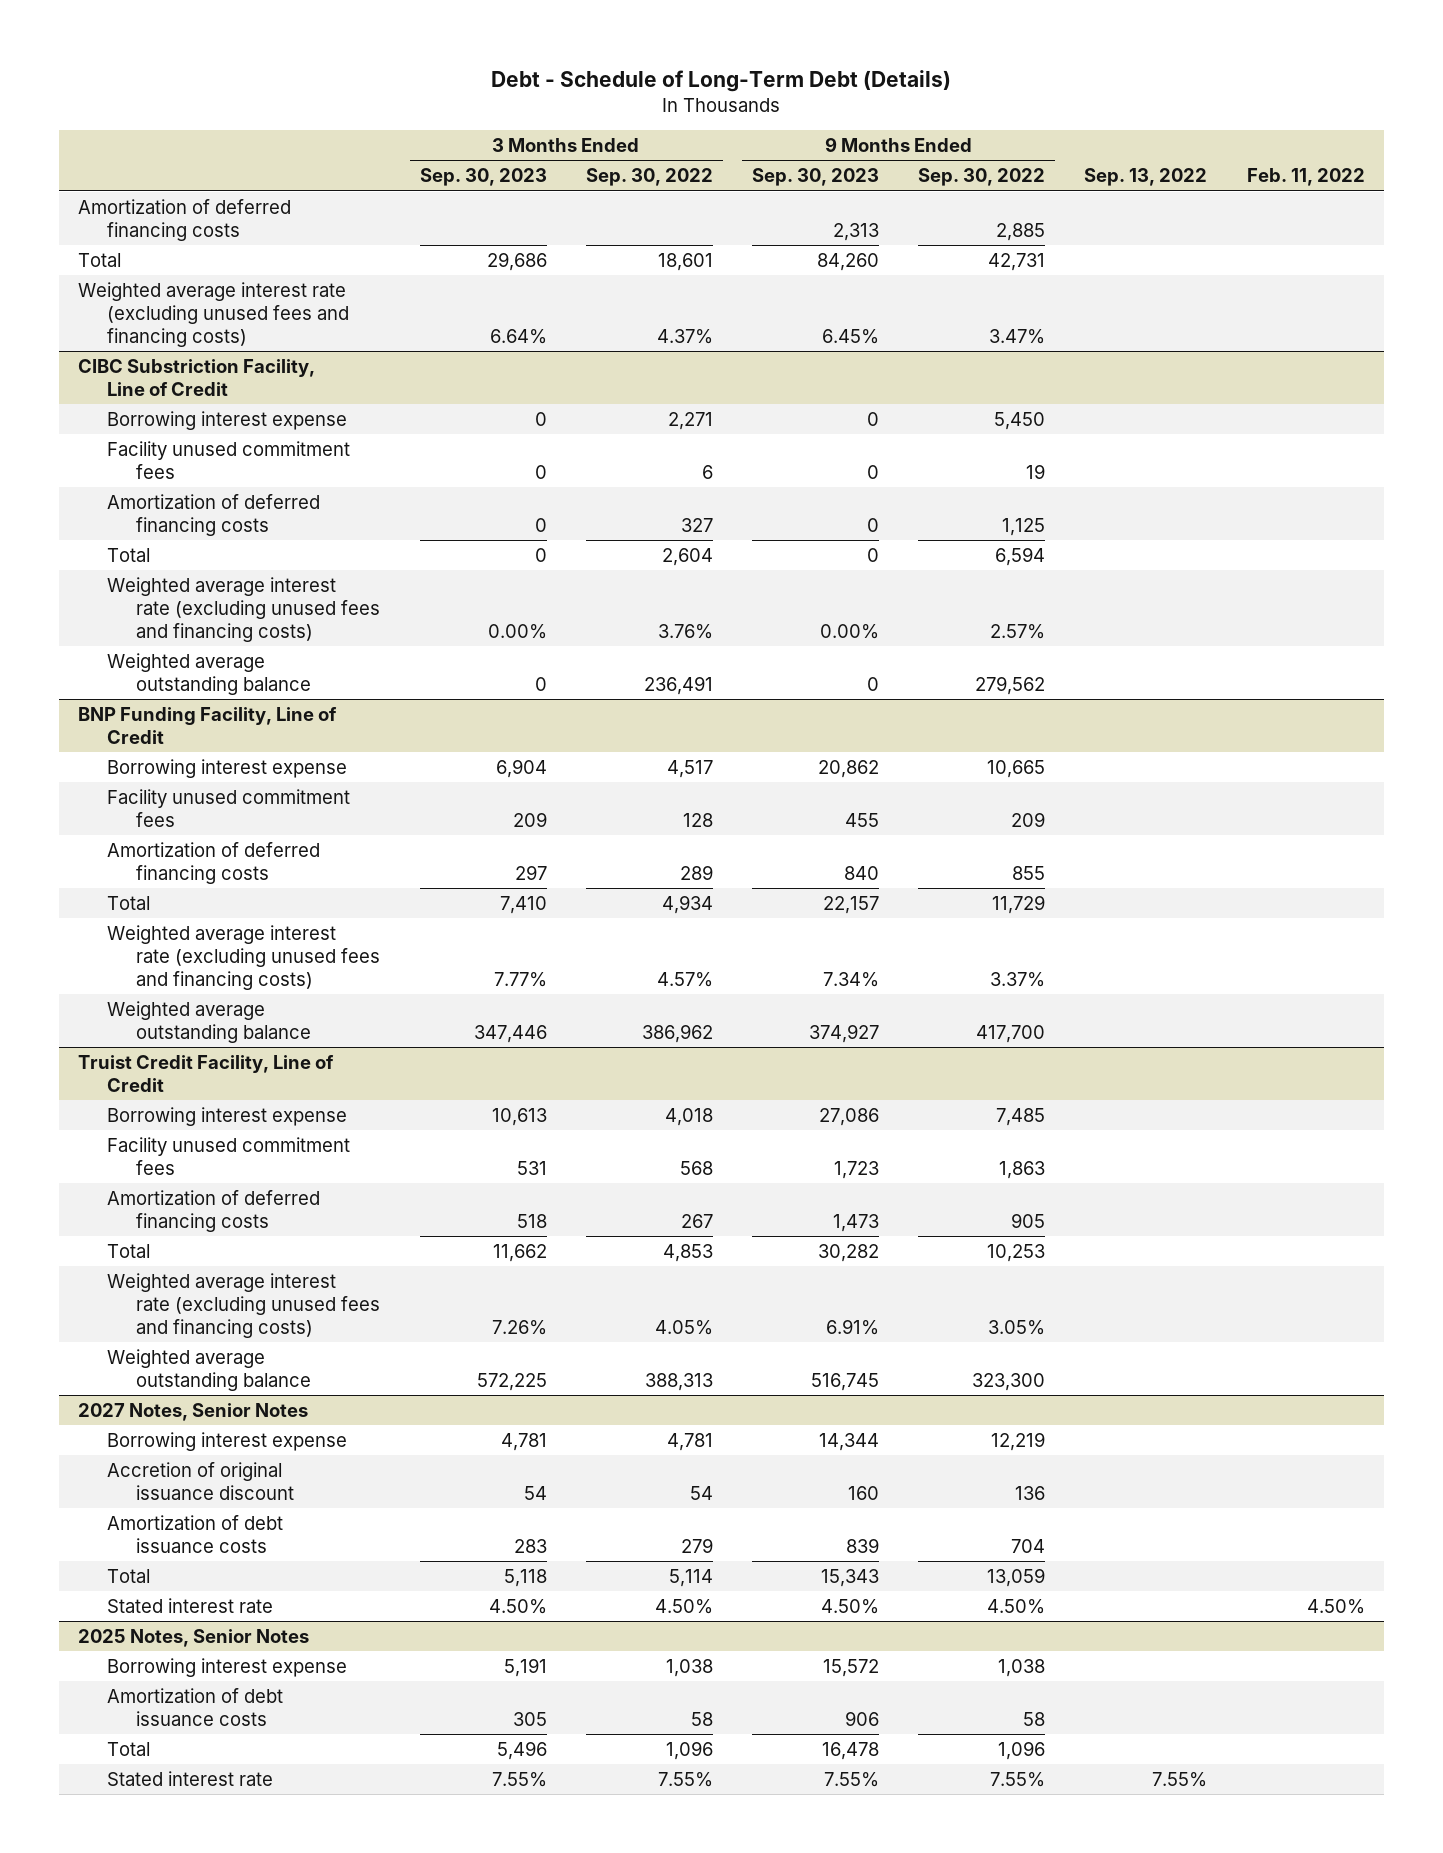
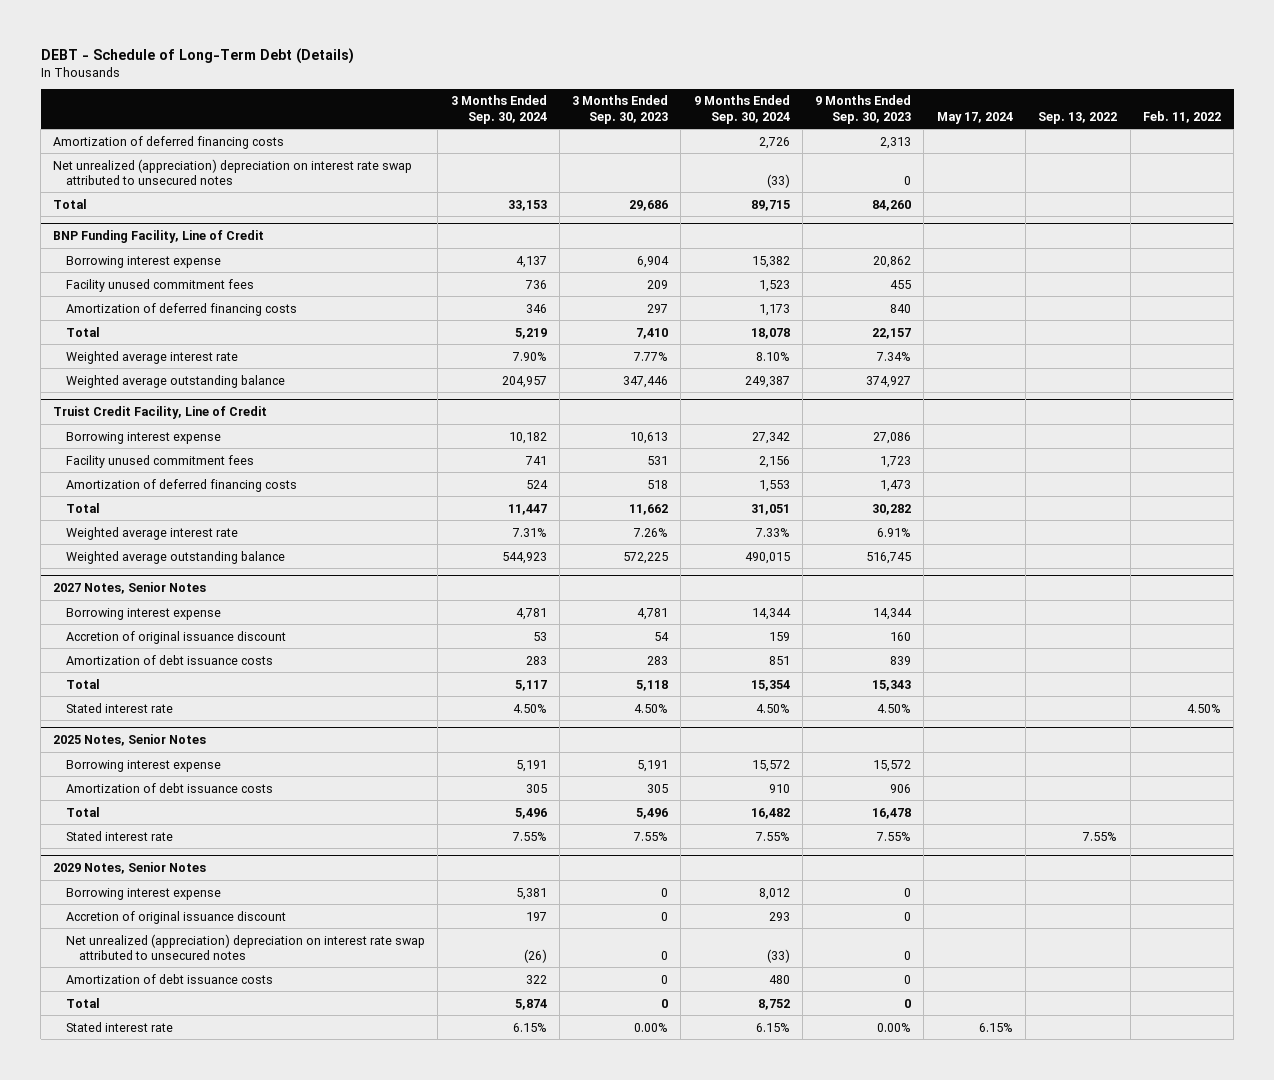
- Debt - Schedule of Long-Term Debt (Details)
+ DEBT - Schedule of Long-Term Debt (Details)
- | 3 Months Ended Sep. 30, 2023 | 3 Months Ended Sep. 30, 2022 | 9 Months Ended Sep. 30, 2023 | 9 Months Ended Sep. 30, 2022 | Sep. 13, 2022 | Feb. 11, 2022
+ | 3 Months Ended Sep. 30, 2024 | 3 Months Ended Sep. 30, 2023 | 9 Months Ended Sep. 30, 2024 | 9 Months Ended Sep. 30, 2023 | May 17, 2024 | Sep. 13, 2022 | Feb. 11, 2022
+ Net unrealized (appreciation) depreciation on interest rate swap attributed to unsecured notes | | | (33) | 0 | | |
- Weighted average interest rate (excluding unused fees and financing costs) | 6.64% | 4.37% | 6.45% | 3.47% | |
- CIBC Substriction Facility, Line of Credit
- Borrowing interest expense | 0 | 2,271 | 0 | 5,450 | |
- Facility unused commitment fees | 0 | 6 | 0 | 19 | |
- Amortization of deferred financing costs | 0 | 327 | 0 | 1,125 | |
- Total | 0 | 2,604 | 0 | 6,594 | |
- Weighted average interest rate (excluding unused fees and financing costs) | 0.00% | 3.76% | 0.00% | 2.57% | |
- Weighted average outstanding balance | 0 | 236,491 | 0 | 279,562 | |
@ BNP Funding Facility, Line of Credit
- Weighted average interest rate (excluding unused fees and financing costs) | 7.77% | 4.57% | 7.34% | 3.37% | |
+ Weighted average interest rate | 7.90% | 7.77% | 8.10% | 7.34% | | |
@ Truist Credit Facility, Line of Credit
- Weighted average interest rate (excluding unused fees and financing costs) | 7.26% | 4.05% | 6.91% | 3.05% | |
+ Weighted average interest rate | 7.31% | 7.26% | 7.33% | 6.91% | | |
+ 2029 Notes, Senior Notes
+ Borrowing interest expense | 5,381 | 0 | 8,012 | 0 | | |
+ Accretion of original issuance discount | 197 | 0 | 293 | 0 | | |
+ Net unrealized (appreciation) depreciation on interest rate swap attributed to unsecured notes | (26) | 0 | (33) | 0 | | |
+ Amortization of debt issuance costs | 322 | 0 | 480 | 0 | | |
+ Total | 5,874 | 0 | 8,752 | 0 | | |
+ Stated interest rate | 6.15% | 0.00% | 6.15% | 0.00% | 6.15% | |

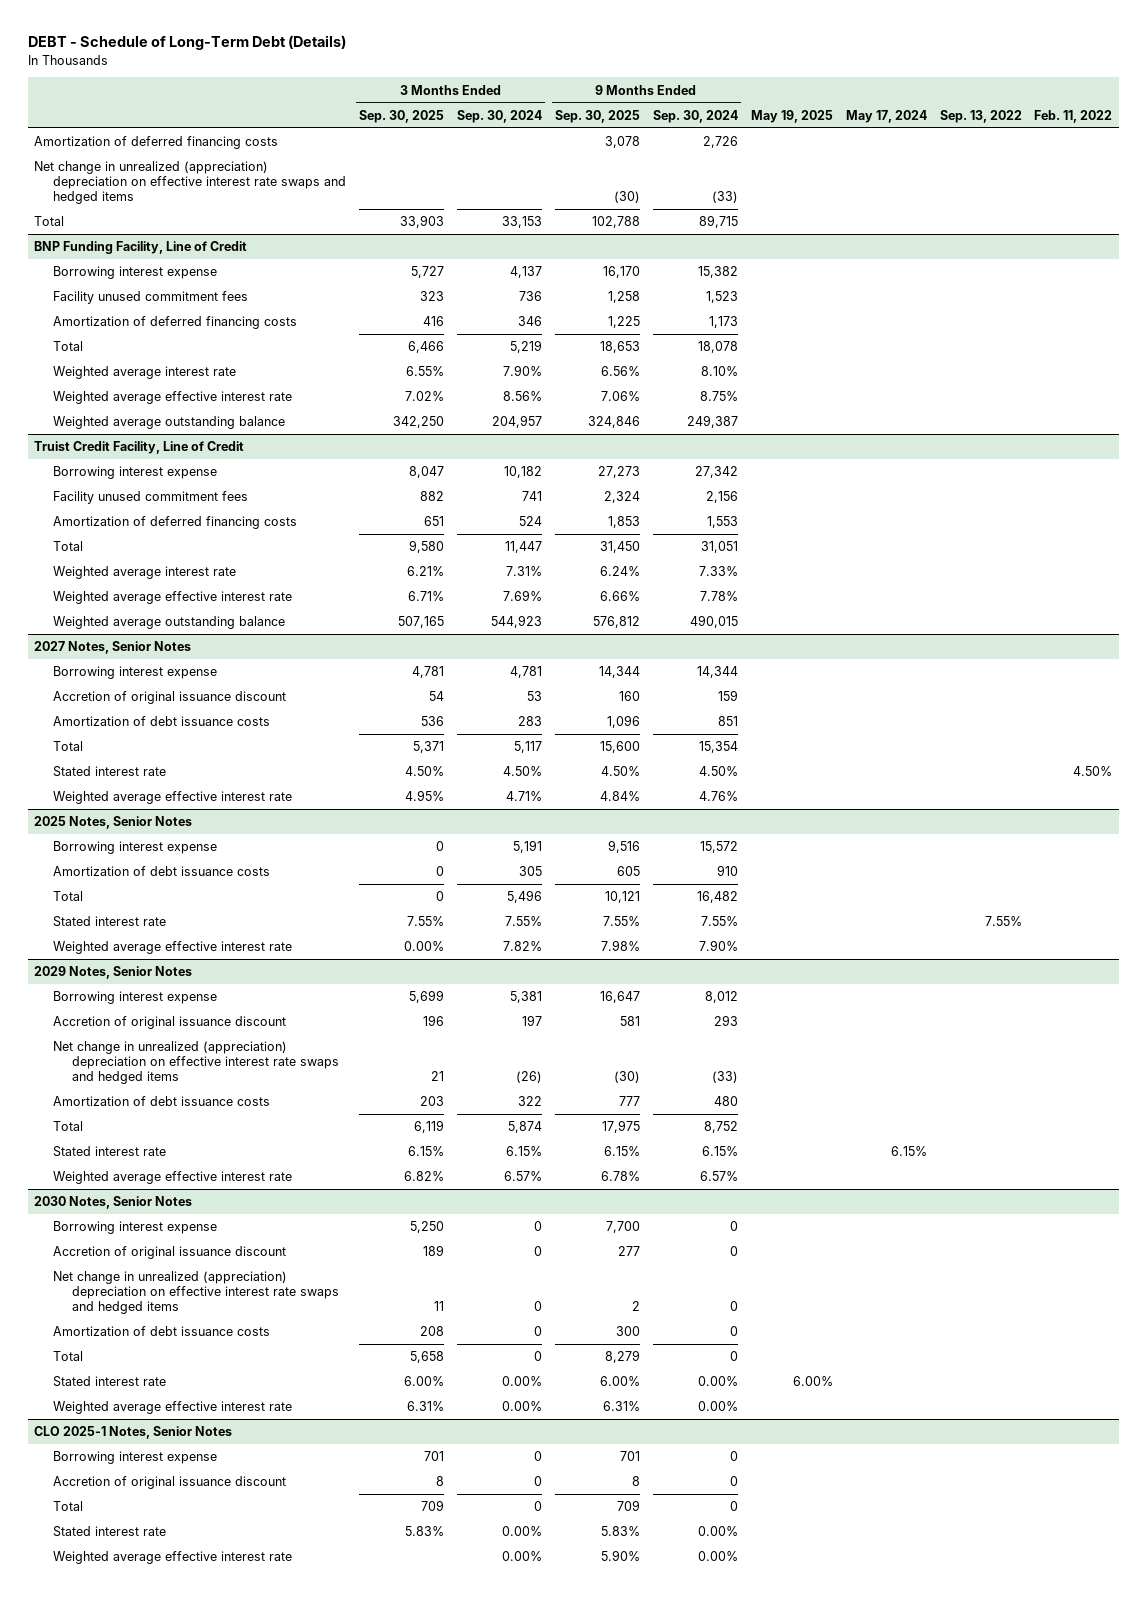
- | 3 Months Ended Sep. 30, 2024 | 3 Months Ended Sep. 30, 2023 | 9 Months Ended Sep. 30, 2024 | 9 Months Ended Sep. 30, 2023 | May 17, 2024 | Sep. 13, 2022 | Feb. 11, 2022
+ | 3 Months Ended Sep. 30, 2025 | 3 Months Ended Sep. 30, 2024 | 9 Months Ended Sep. 30, 2025 | 9 Months Ended Sep. 30, 2024 | May 19, 2025 | May 17, 2024 | Sep. 13, 2022 | Feb. 11, 2022
- Net unrealized (appreciation) depreciation on interest rate swap attributed to unsecured notes | | | (33) | 0 | | |
+ Net change in unrealized (appreciation) depreciation on effective interest rate swaps and hedged items | | | (30) | (33) | | | |
@ BNP Funding Facility, Line of Credit
+ Weighted average effective interest rate | 7.02% | 8.56% | 7.06% | 8.75% | | | |
@ Truist Credit Facility, Line of Credit
+ Weighted average effective interest rate | 6.71% | 7.69% | 6.66% | 7.78% | | | |
@ 2027 Notes, Senior Notes
+ Weighted average effective interest rate | 4.95% | 4.71% | 4.84% | 4.76% | | | |
@ 2025 Notes, Senior Notes
+ Weighted average effective interest rate | 0.00% | 7.82% | 7.98% | 7.90% | | | |
@ 2029 Notes, Senior Notes
- Net unrealized (appreciation) depreciation on interest rate swap attributed to unsecured notes | (26) | 0 | (33) | 0 | | |
+ Net change in unrealized (appreciation) depreciation on effective interest rate swaps and hedged items | 21 | (26) | (30) | (33) | | | |
+ Weighted average effective interest rate | 6.82% | 6.57% | 6.78% | 6.57% | | | |
+ 2030 Notes, Senior Notes
+ Borrowing interest expense | 5,250 | 0 | 7,700 | 0 | | | |
+ Accretion of original issuance discount | 189 | 0 | 277 | 0 | | | |
+ Net change in unrealized (appreciation) depreciation on effective interest rate swaps and hedged items | 11 | 0 | 2 | 0 | | | |
+ Amortization of debt issuance costs | 208 | 0 | 300 | 0 | | | |
+ Total | 5,658 | 0 | 8,279 | 0 | | | |
+ Stated interest rate | 6.00% | 0.00% | 6.00% | 0.00% | 6.00% | | |
+ Weighted average effective interest rate | 6.31% | 0.00% | 6.31% | 0.00% | | | |
+ CLO 2025-1 Notes, Senior Notes
+ Borrowing interest expense | 701 | 0 | 701 | 0 | | | |
+ Accretion of original issuance discount | 8 | 0 | 8 | 0 | | | |
+ Total | 709 | 0 | 709 | 0 | | | |
+ Stated interest rate | 5.83% | 0.00% | 5.83% | 0.00% | | | |
+ Weighted average effective interest rate | | 0.00% | 5.90% | 0.00% | | | |

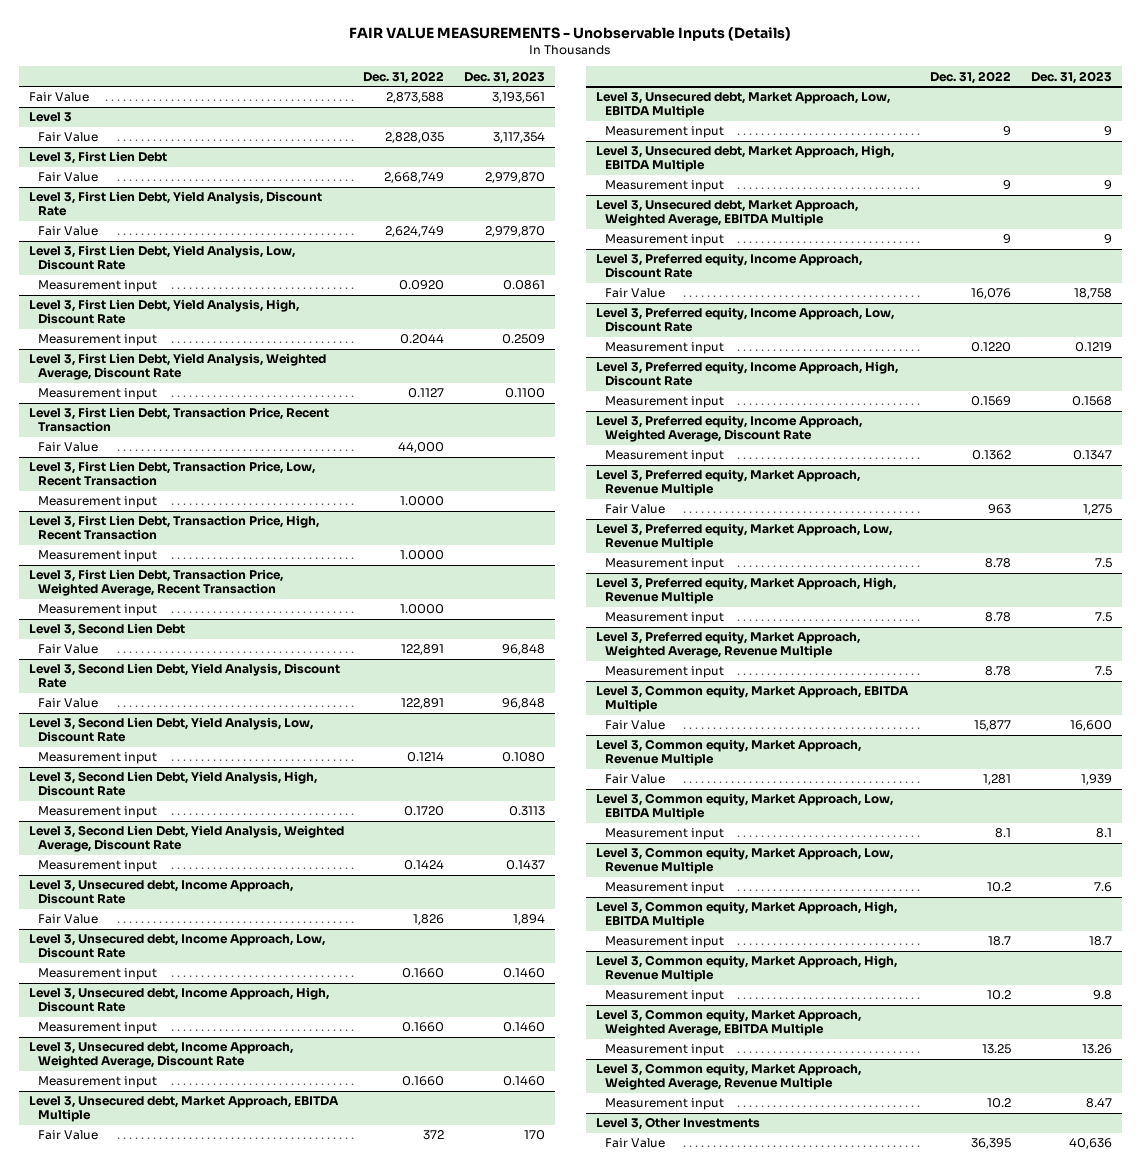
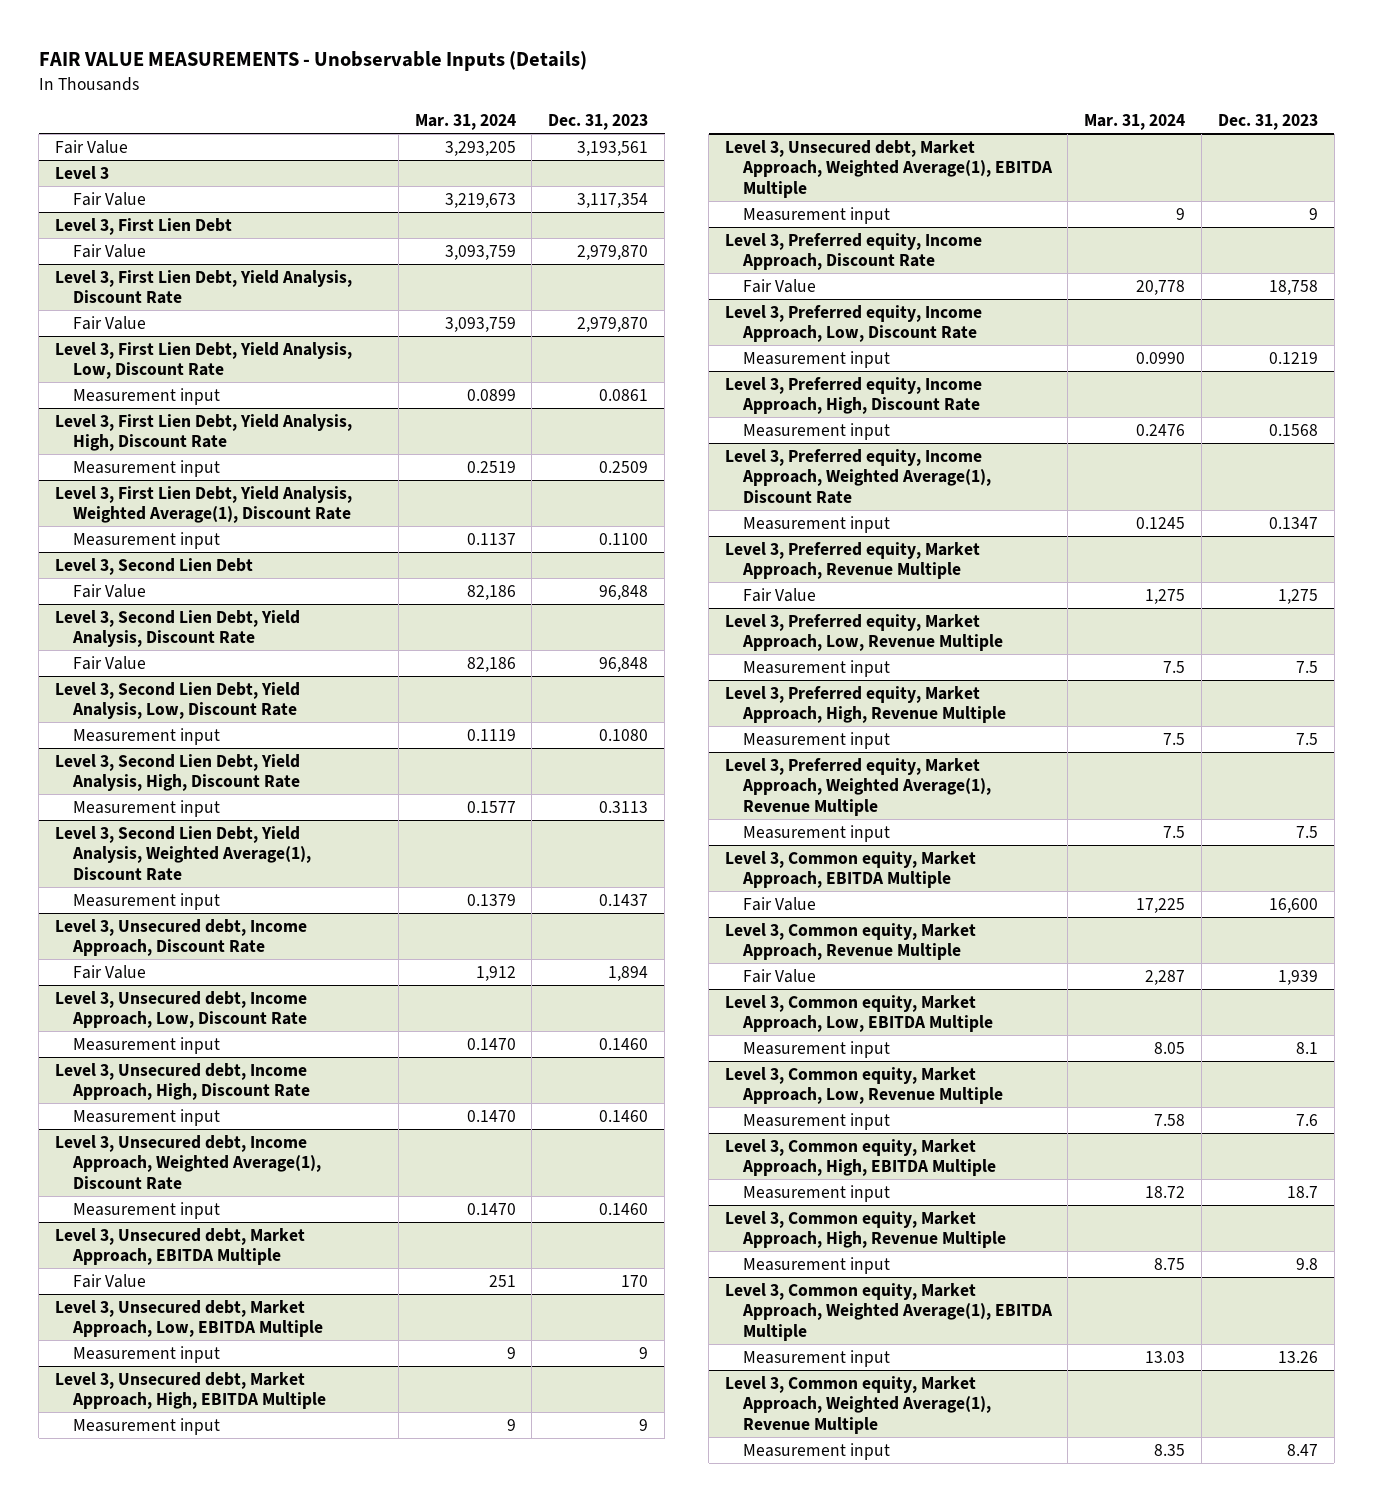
- | Dec. 31, 2022 | Dec. 31, 2023
+ | Mar. 31, 2024 | Dec. 31, 2023
- Level 3, First Lien Debt, Yield Analysis, Weighted Average, Discount Rate
+ Level 3, First Lien Debt, Yield Analysis, Weighted Average(1), Discount Rate
- Level 3, First Lien Debt, Transaction Price, Recent Transaction
- Fair Value | 44,000 |
- Level 3, First Lien Debt, Transaction Price, Low, Recent Transaction
- Measurement input | 1.0000 |
- Level 3, First Lien Debt, Transaction Price, High, Recent Transaction
- Measurement input | 1.0000 |
- Level 3, First Lien Debt, Transaction Price, Weighted Average, Recent Transaction
- Measurement input | 1.0000 |
- Level 3, Second Lien Debt, Yield Analysis, Weighted Average, Discount Rate
+ Level 3, Second Lien Debt, Yield Analysis, Weighted Average(1), Discount Rate
- Level 3, Unsecured debt, Income Approach, Weighted Average, Discount Rate
+ Level 3, Unsecured debt, Income Approach, Weighted Average(1), Discount Rate
- Level 3, Unsecured debt, Market Approach, Weighted Average, EBITDA Multiple
+ Level 3, Unsecured debt, Market Approach, Weighted Average(1), EBITDA Multiple
- Level 3, Preferred equity, Income Approach, Weighted Average, Discount Rate
+ Level 3, Preferred equity, Income Approach, Weighted Average(1), Discount Rate
- Level 3, Preferred equity, Market Approach, Weighted Average, Revenue Multiple
+ Level 3, Preferred equity, Market Approach, Weighted Average(1), Revenue Multiple
- Level 3, Common equity, Market Approach, Weighted Average, EBITDA Multiple
+ Level 3, Common equity, Market Approach, Weighted Average(1), EBITDA Multiple
- Level 3, Common equity, Market Approach, Weighted Average, Revenue Multiple
+ Level 3, Common equity, Market Approach, Weighted Average(1), Revenue Multiple
- Level 3, Other Investments
- Fair Value | 36,395 | 40,636

